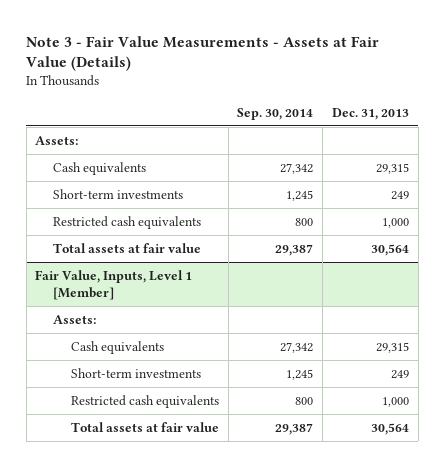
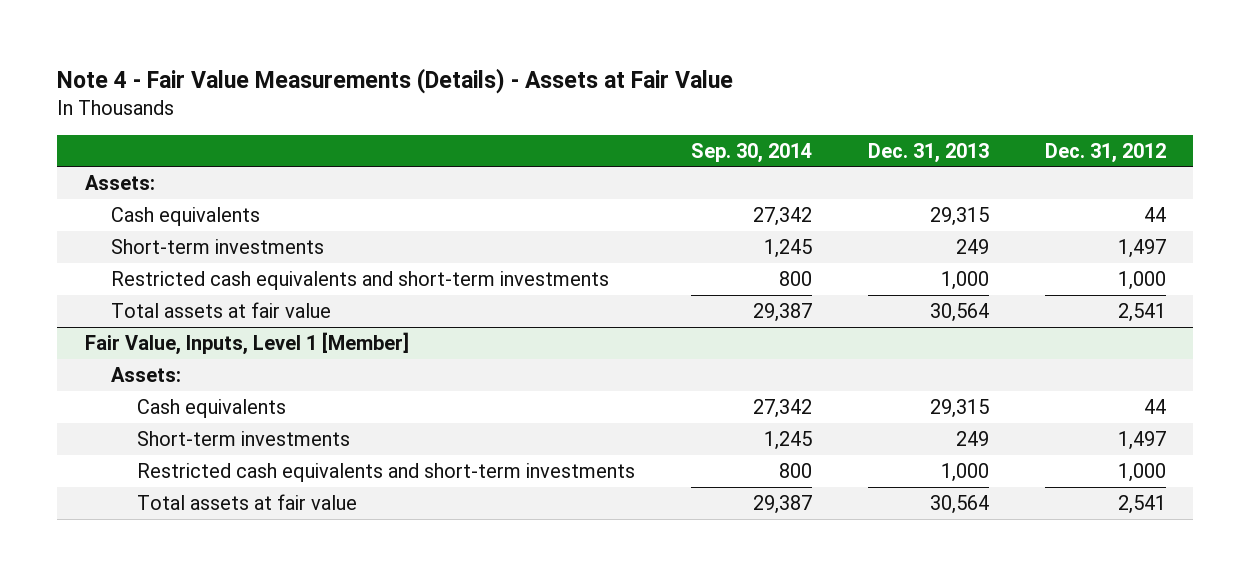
- Note 3 - Fair Value Measurements - Assets at Fair Value (Details)
+ Note 4 - Fair Value Measurements (Details) - Assets at Fair Value
- | Sep. 30, 2014 | Dec. 31, 2013
+ | Sep. 30, 2014 | Dec. 31, 2013 | Dec. 31, 2012
- Restricted cash equivalents | 800 | 1,000
+ Restricted cash equivalents and short-term investments | 800 | 1,000 | 1,000
@ Fair Value, Inputs, Level 1 [Member]
- Restricted cash equivalents | 800 | 1,000
+ Restricted cash equivalents and short-term investments | 800 | 1,000 | 1,000

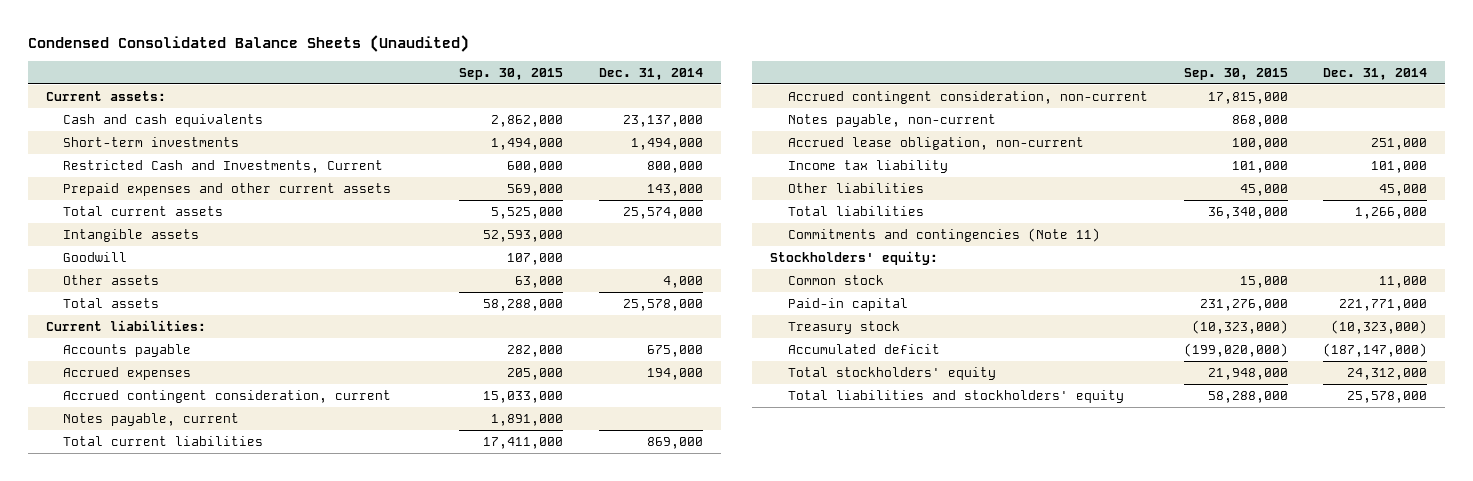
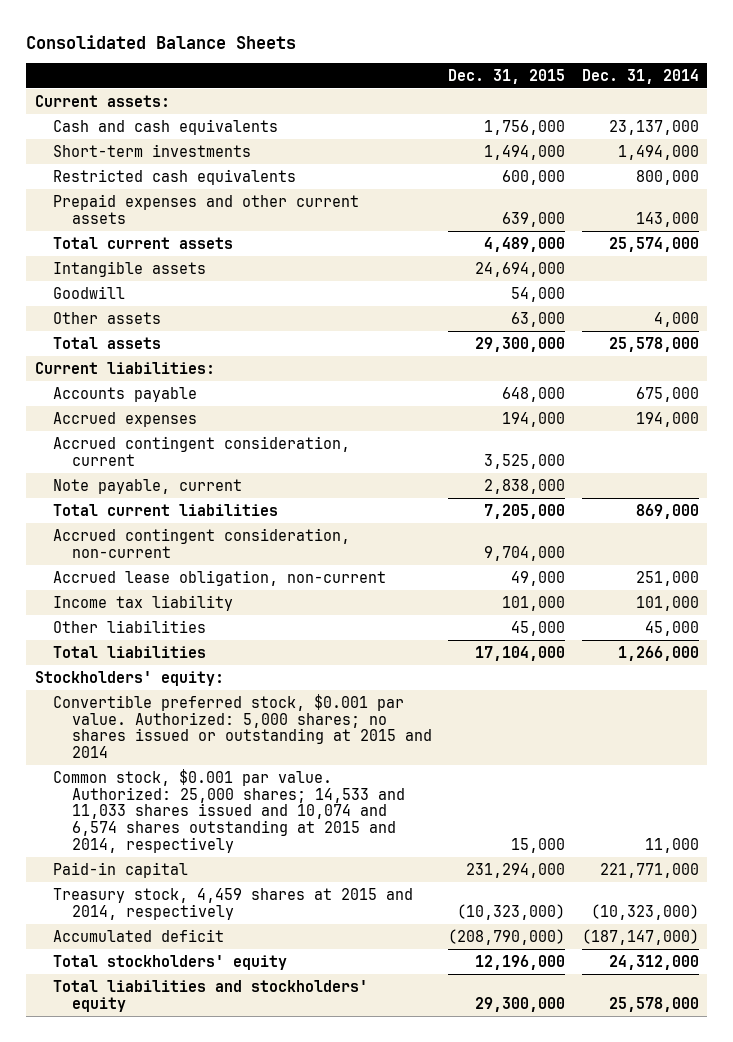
- Condensed Consolidated Balance Sheets (Unaudited)
+ Consolidated Balance Sheets
- | Sep. 30, 2015 | Dec. 31, 2014
+ | Dec. 31, 2015 | Dec. 31, 2014
- Restricted Cash and Investments, Current | 600,000 | 800,000
+ Restricted cash equivalents | 600,000 | 800,000
- Notes payable, current | 1,891,000 |
+ Note payable, current | 2,838,000 |
- Notes payable, non-current | 868,000 |
- Commitments and contingencies (Note 11)
- Common stock | 15,000 | 11,000
+ Convertible preferred stock, $0.001 par value. Authorized: 5,000 shares; no shares issued or outstanding at 2015 and 2014
+ Common stock, $0.001 par value. Authorized: 25,000 shares; 14,533 and 11,033 shares issued and 10,074 and 6,574 shares outstanding at 2015 and 2014, respectively | 15,000 | 11,000
- Treasury stock | (10,323,000) | (10,323,000)
+ Treasury stock, 4,459 shares at 2015 and 2014, respectively | (10,323,000) | (10,323,000)

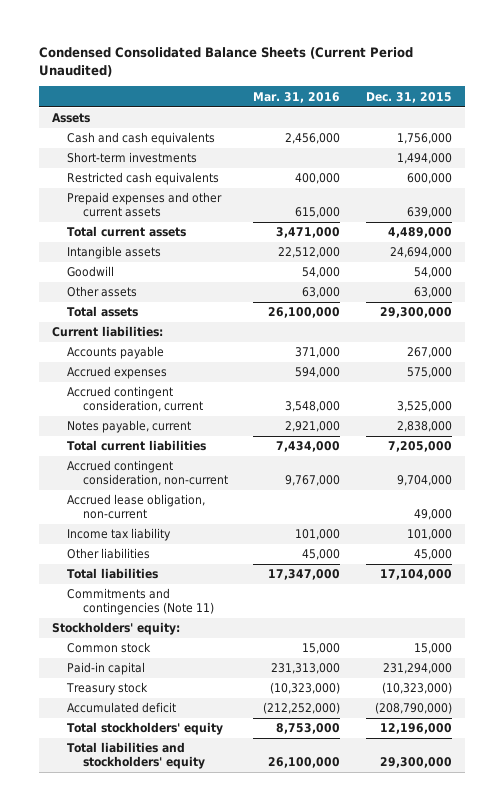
- Consolidated Balance Sheets
+ Condensed Consolidated Balance Sheets (Current Period Unaudited)
- | Dec. 31, 2015 | Dec. 31, 2014
+ | Mar. 31, 2016 | Dec. 31, 2015
- Current assets:
+ Assets
- Accounts payable | 648,000 | 675,000
- Accrued expenses | 194,000 | 194,000
+ Accounts payable | 371,000 | 267,000
+ Accrued expenses | 594,000 | 575,000
- Note payable, current | 2,838,000 |
+ Notes payable, current | 2,921,000 | 2,838,000
+ Commitments and contingencies (Note 11)
- Convertible preferred stock, $0.001 par value. Authorized: 5,000 shares; no shares issued or outstanding at 2015 and 2014
- Common stock, $0.001 par value. Authorized: 25,000 shares; 14,533 and 11,033 shares issued and 10,074 and 6,574 shares outstanding at 2015 and 2014, respectively | 15,000 | 11,000
+ Common stock | 15,000 | 15,000
- Treasury stock, 4,459 shares at 2015 and 2014, respectively | (10,323,000) | (10,323,000)
+ Treasury stock | (10,323,000) | (10,323,000)

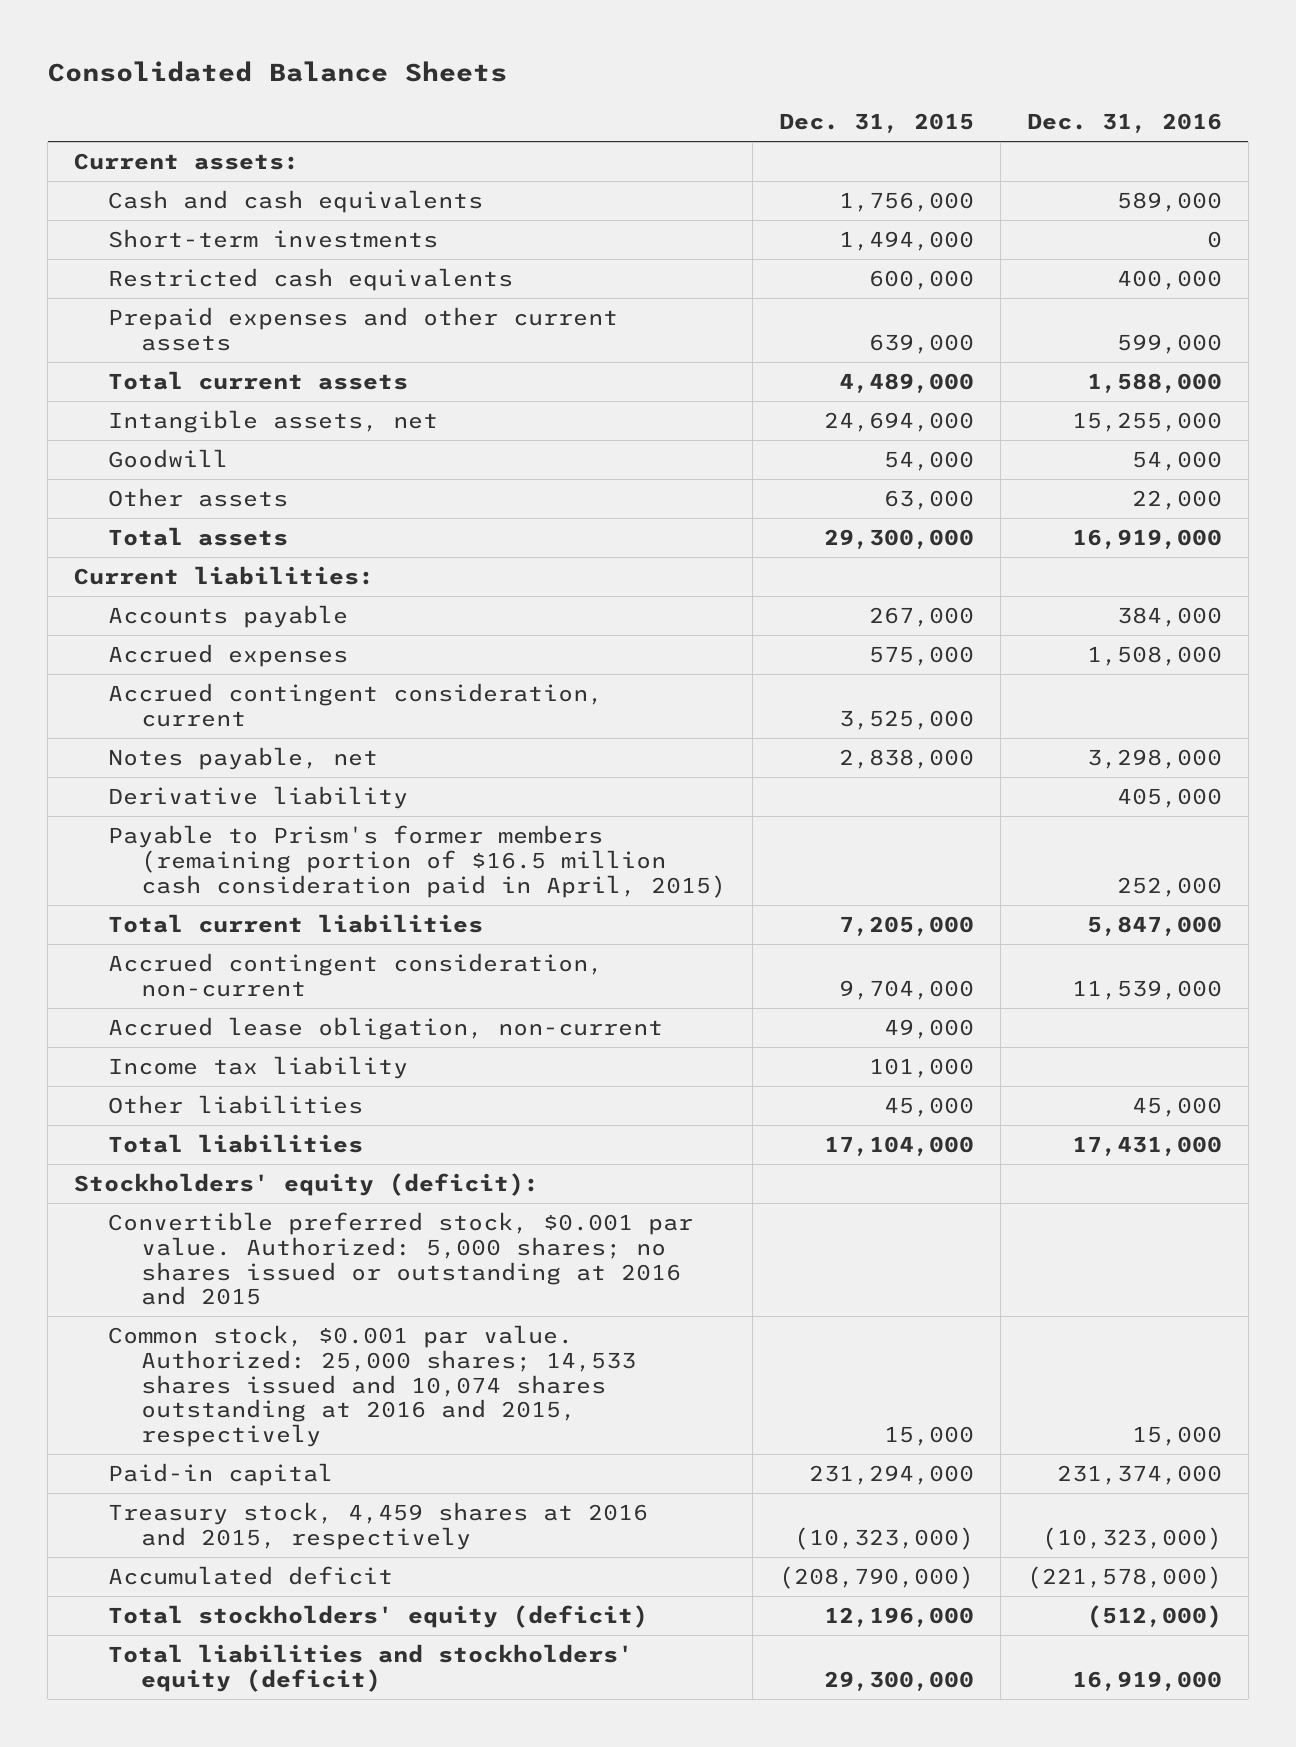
- Condensed Consolidated Balance Sheets (Current Period Unaudited)
+ Consolidated Balance Sheets
- | Mar. 31, 2016 | Dec. 31, 2015
+ | Dec. 31, 2015 | Dec. 31, 2016
- Assets
+ Current assets:
- Intangible assets | 22,512,000 | 24,694,000
+ Intangible assets, net | 24,694,000 | 15,255,000
- Notes payable, current | 2,921,000 | 2,838,000
+ Notes payable, net | 2,838,000 | 3,298,000
+ Derivative liability | | 405,000
+ Payable to Prism's former members (remaining portion of $16.5 million cash consideration paid in April, 2015) | | 252,000
- Commitments and contingencies (Note 11)
- Stockholders' equity:
- Common stock | 15,000 | 15,000
+ Stockholders' equity (deficit):
+ Convertible preferred stock, $0.001 par value. Authorized: 5,000 shares; no shares issued or outstanding at 2016 and 2015
+ Common stock, $0.001 par value. Authorized: 25,000 shares; 14,533 shares issued and 10,074 shares outstanding at 2016 and 2015, respectively | 15,000 | 15,000
- Treasury stock | (10,323,000) | (10,323,000)
+ Treasury stock, 4,459 shares at 2016 and 2015, respectively | (10,323,000) | (10,323,000)
- Total stockholders' equity | 8,753,000 | 12,196,000
- Total liabilities and stockholders' equity | 26,100,000 | 29,300,000
+ Total stockholders' equity (deficit) | 12,196,000 | (512,000)
+ Total liabilities and stockholders' equity (deficit) | 29,300,000 | 16,919,000

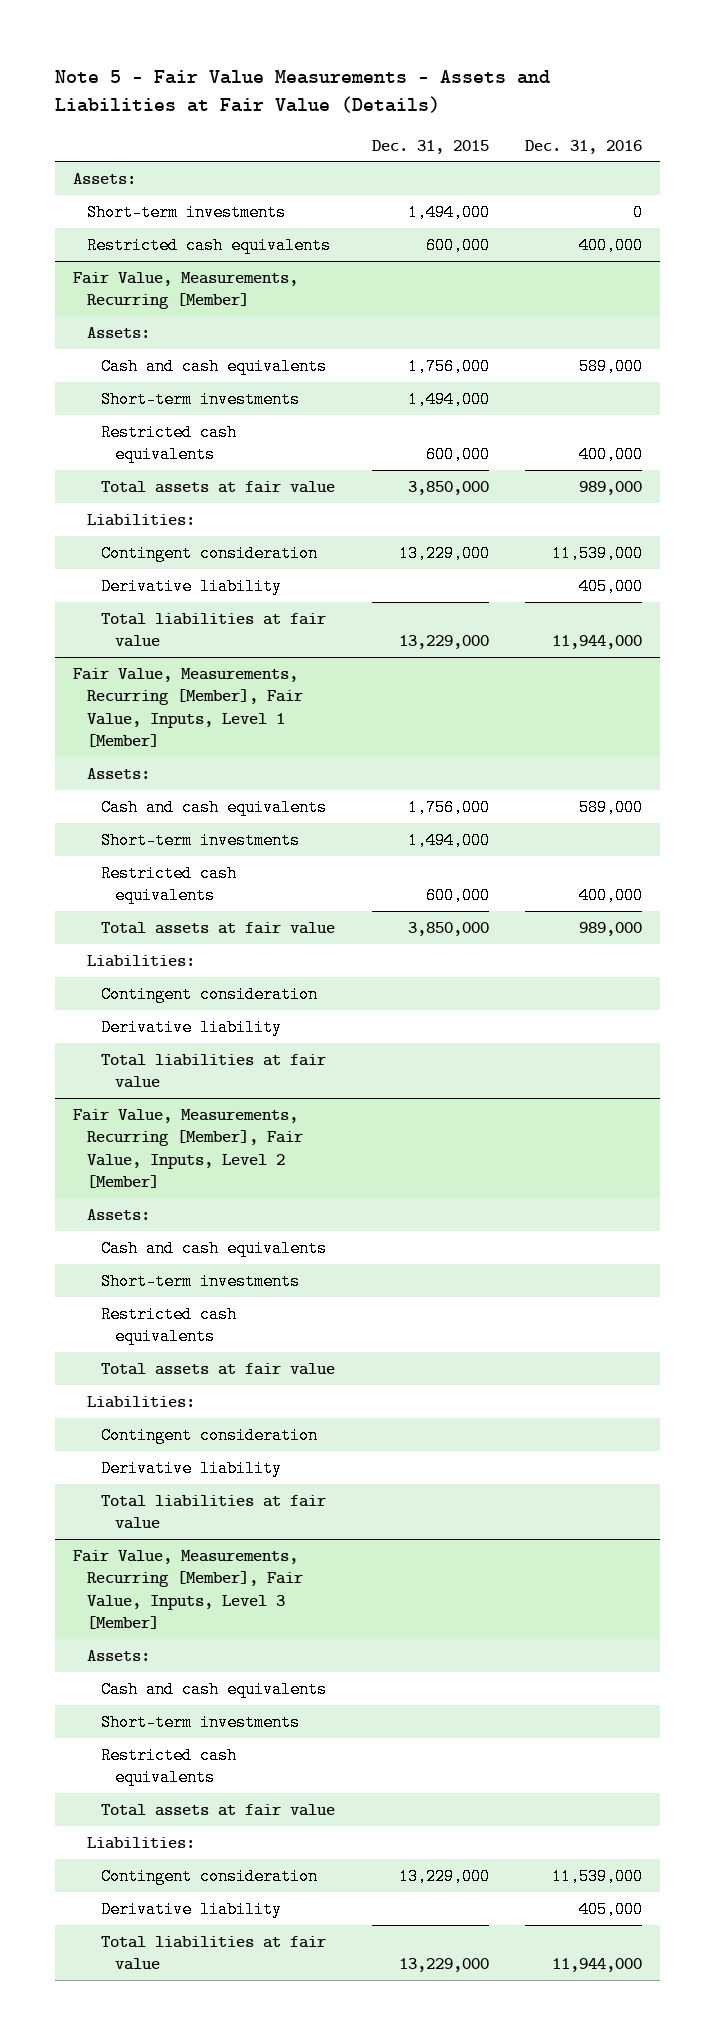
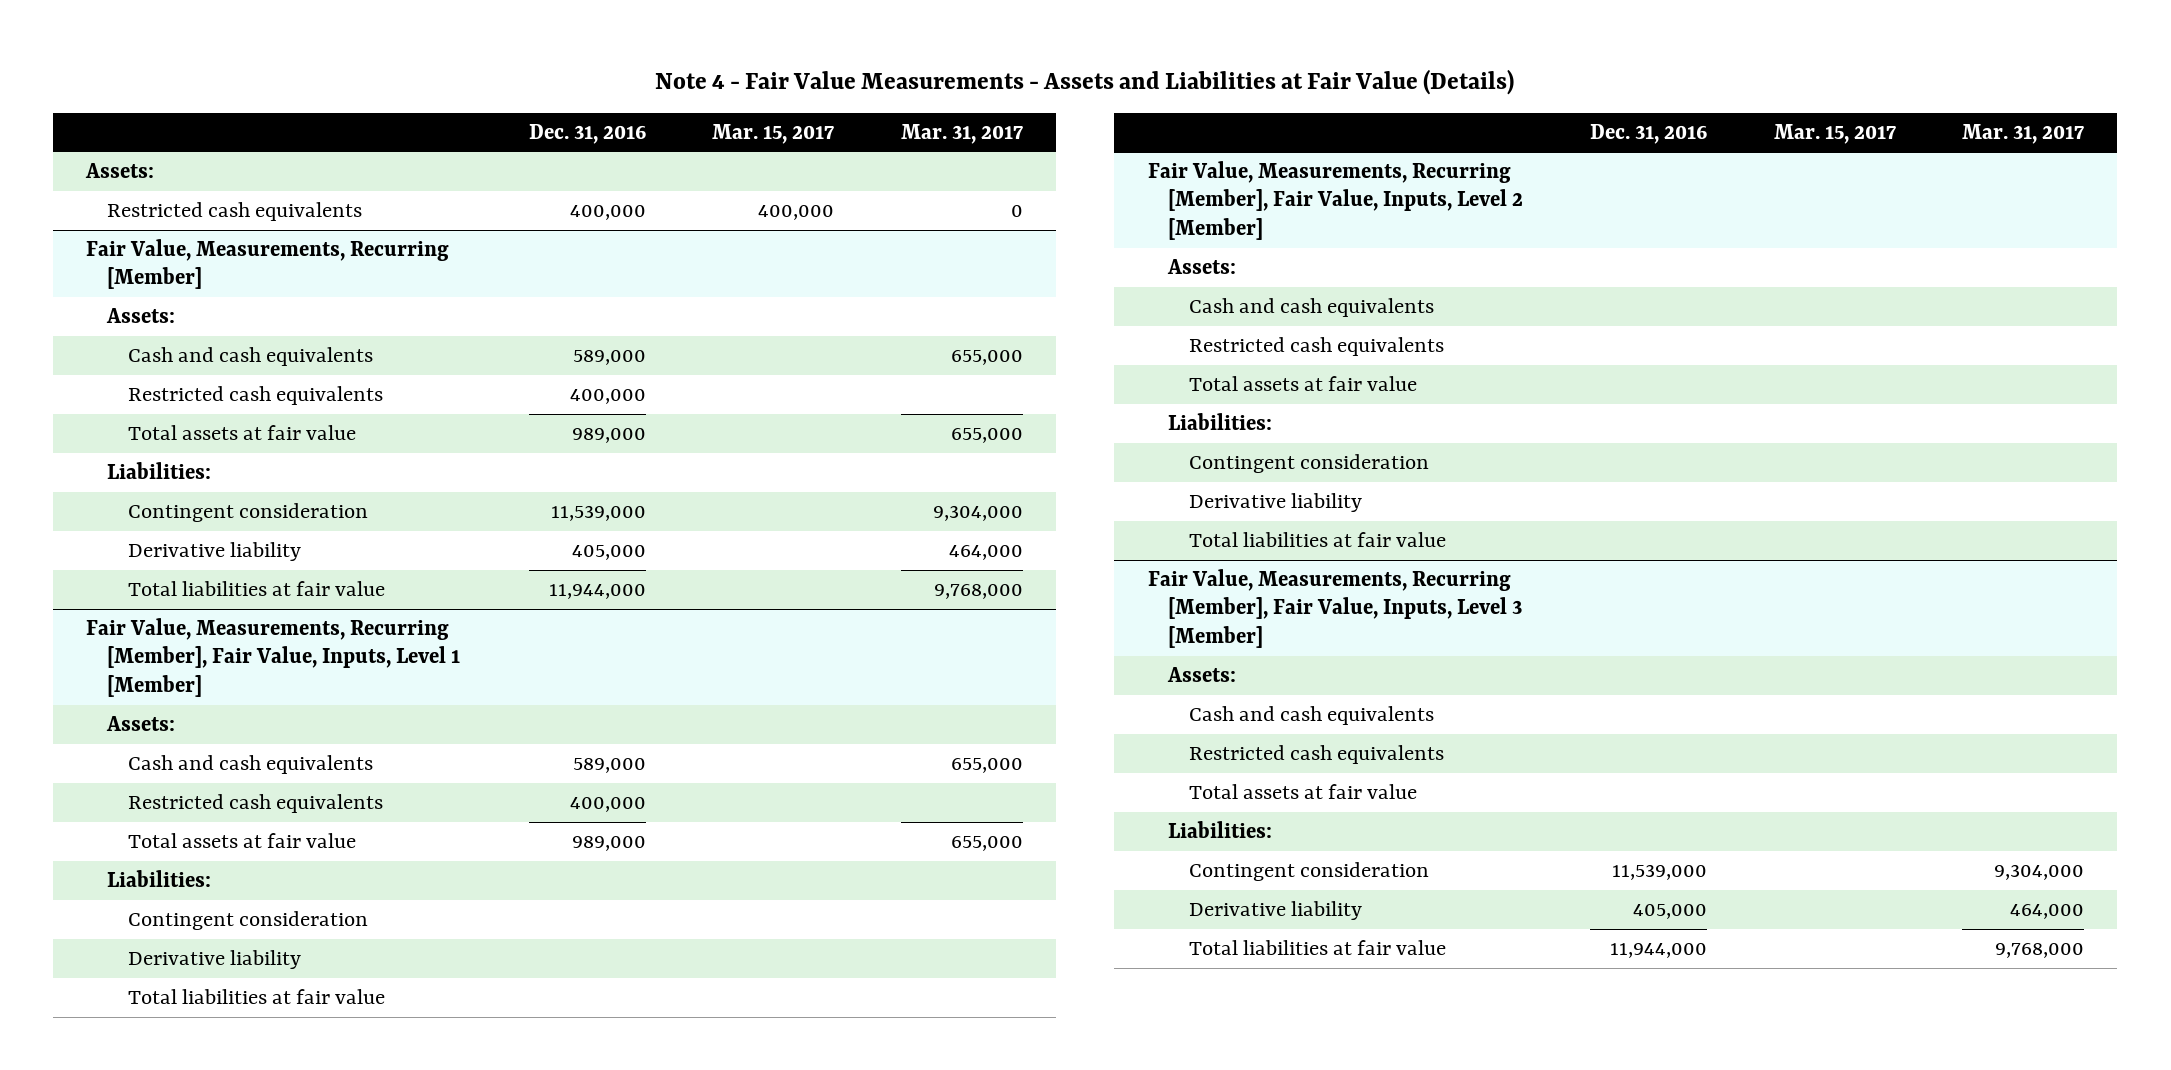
- Note 5 - Fair Value Measurements - Assets and Liabilities at Fair Value (Details)
+ Note 4 - Fair Value Measurements - Assets and Liabilities at Fair Value (Details)
- | Dec. 31, 2015 | Dec. 31, 2016
+ | Dec. 31, 2016 | Mar. 15, 2017 | Mar. 31, 2017
- Short-term investments | 1,494,000 | 0
@ Fair Value, Measurements, Recurring [Member]
- Short-term investments | 1,494,000 |
@ Fair Value, Measurements, Recurring [Member], Fair Value, Inputs, Level 1 [Member]
- Short-term investments | 1,494,000 |
@ Fair Value, Measurements, Recurring [Member], Fair Value, Inputs, Level 2 [Member]
- Short-term investments
@ Fair Value, Measurements, Recurring [Member], Fair Value, Inputs, Level 3 [Member]
- Short-term investments

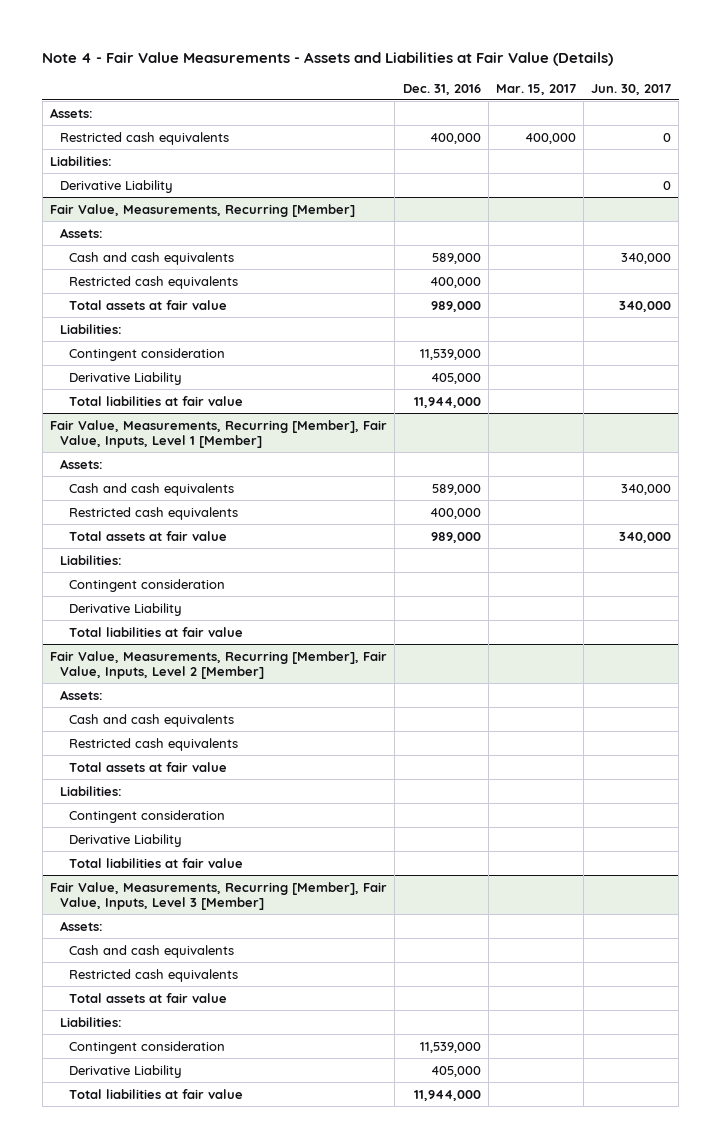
- | Dec. 31, 2016 | Mar. 15, 2017 | Mar. 31, 2017
+ | Dec. 31, 2016 | Mar. 15, 2017 | Jun. 30, 2017
+ Liabilities:
+ Derivative Liability | | | 0
@ Fair Value, Measurements, Recurring [Member]
- Derivative liability | 405,000 | | 464,000
+ Derivative Liability | 405,000 | |
@ Fair Value, Measurements, Recurring [Member], Fair Value, Inputs, Level 1 [Member]
- Derivative liability
+ Derivative Liability
@ Fair Value, Measurements, Recurring [Member], Fair Value, Inputs, Level 2 [Member]
- Derivative liability
+ Derivative Liability
@ Fair Value, Measurements, Recurring [Member], Fair Value, Inputs, Level 3 [Member]
- Derivative liability | 405,000 | | 464,000
+ Derivative Liability | 405,000 | |

